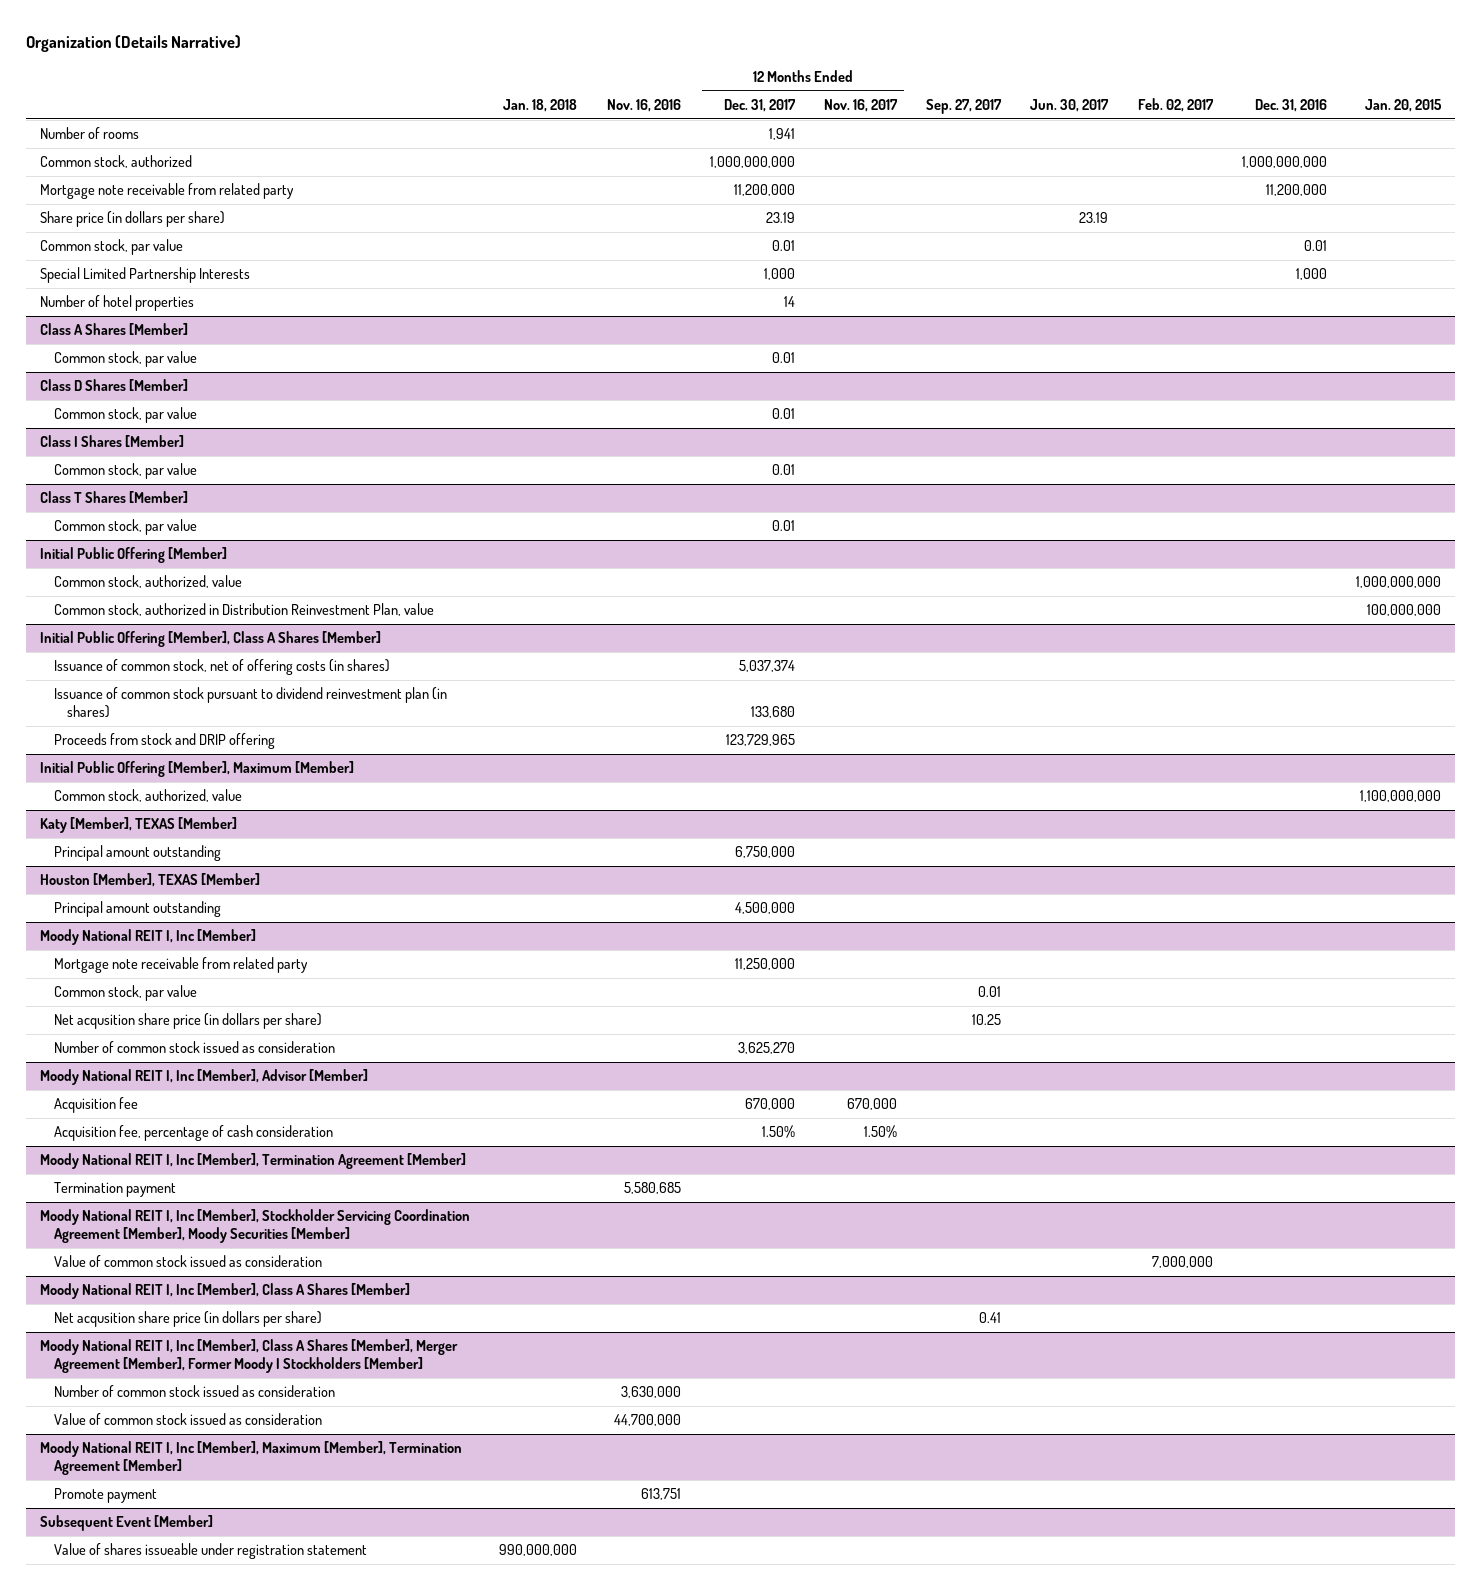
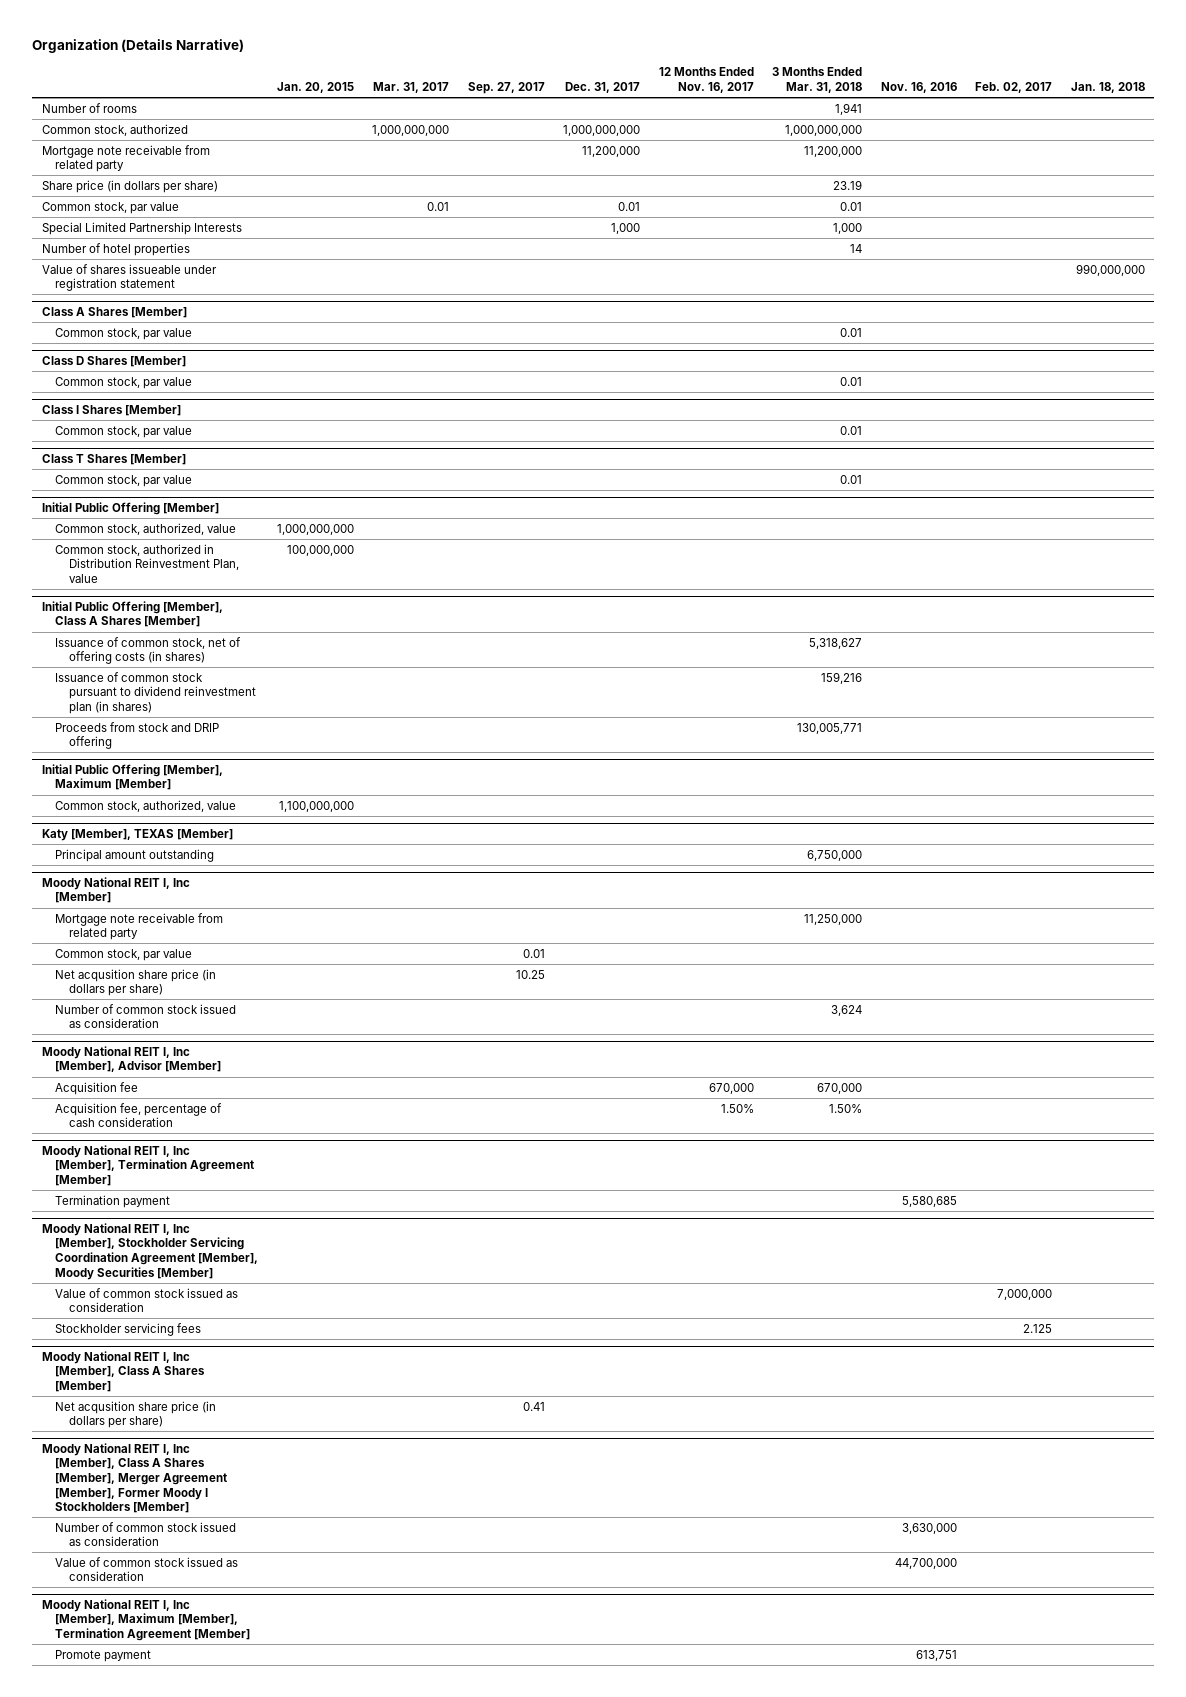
- | Jan. 18, 2018 | Nov. 16, 2016 | 12 Months Ended Dec. 31, 2017 | 12 Months Ended Nov. 16, 2017 | Sep. 27, 2017 | Jun. 30, 2017 | Feb. 02, 2017 | Dec. 31, 2016 | Jan. 20, 2015
+ | Jan. 20, 2015 | Mar. 31, 2017 | Sep. 27, 2017 | Dec. 31, 2017 | 12 Months Ended Nov. 16, 2017 | 3 Months Ended Mar. 31, 2018 | Nov. 16, 2016 | Feb. 02, 2017 | Jan. 18, 2018
+ Value of shares issueable under registration statement | | | | | | | | | 990,000,000
- Houston [Member], TEXAS [Member]
- Principal amount outstanding | | | 4,500,000 | | | | | |
@ Moody National REIT I, Inc [Member], Stockholder Servicing Coordination Agreement [Member], Moody Securities [Member]
+ Stockholder servicing fees | | | | | | | | 2.125 |
- Subsequent Event [Member]
- Value of shares issueable under registration statement | 990,000,000 | | | | | | | |

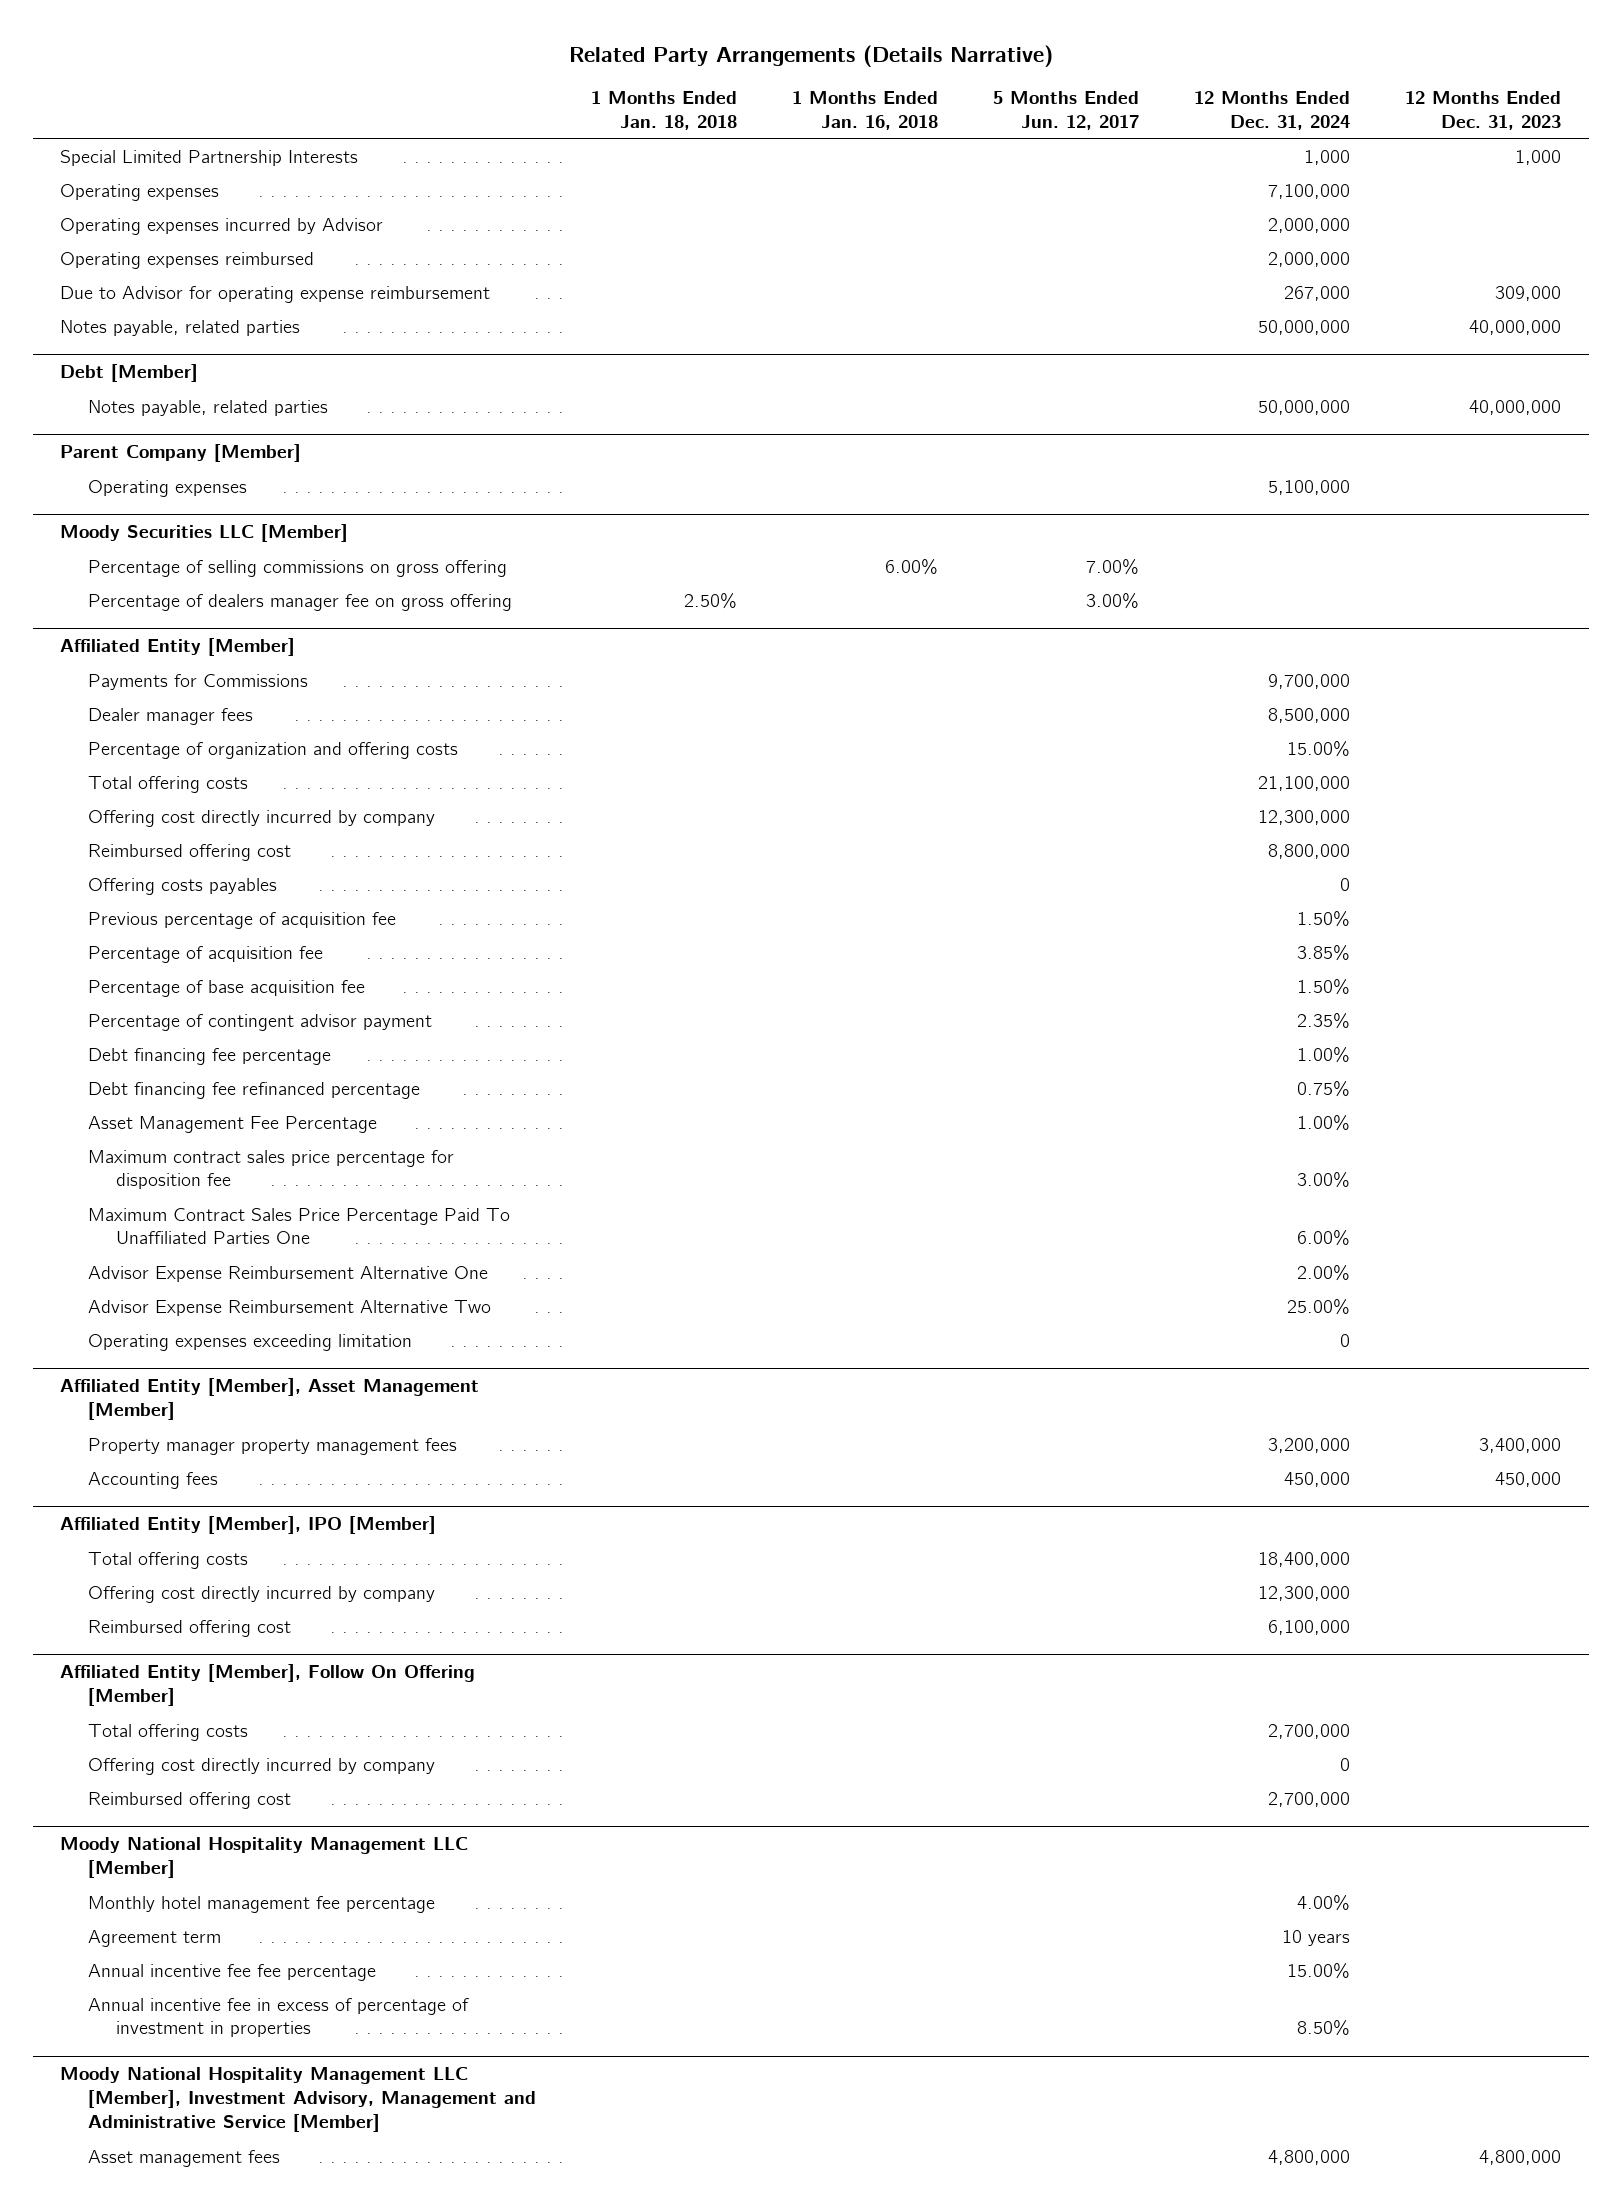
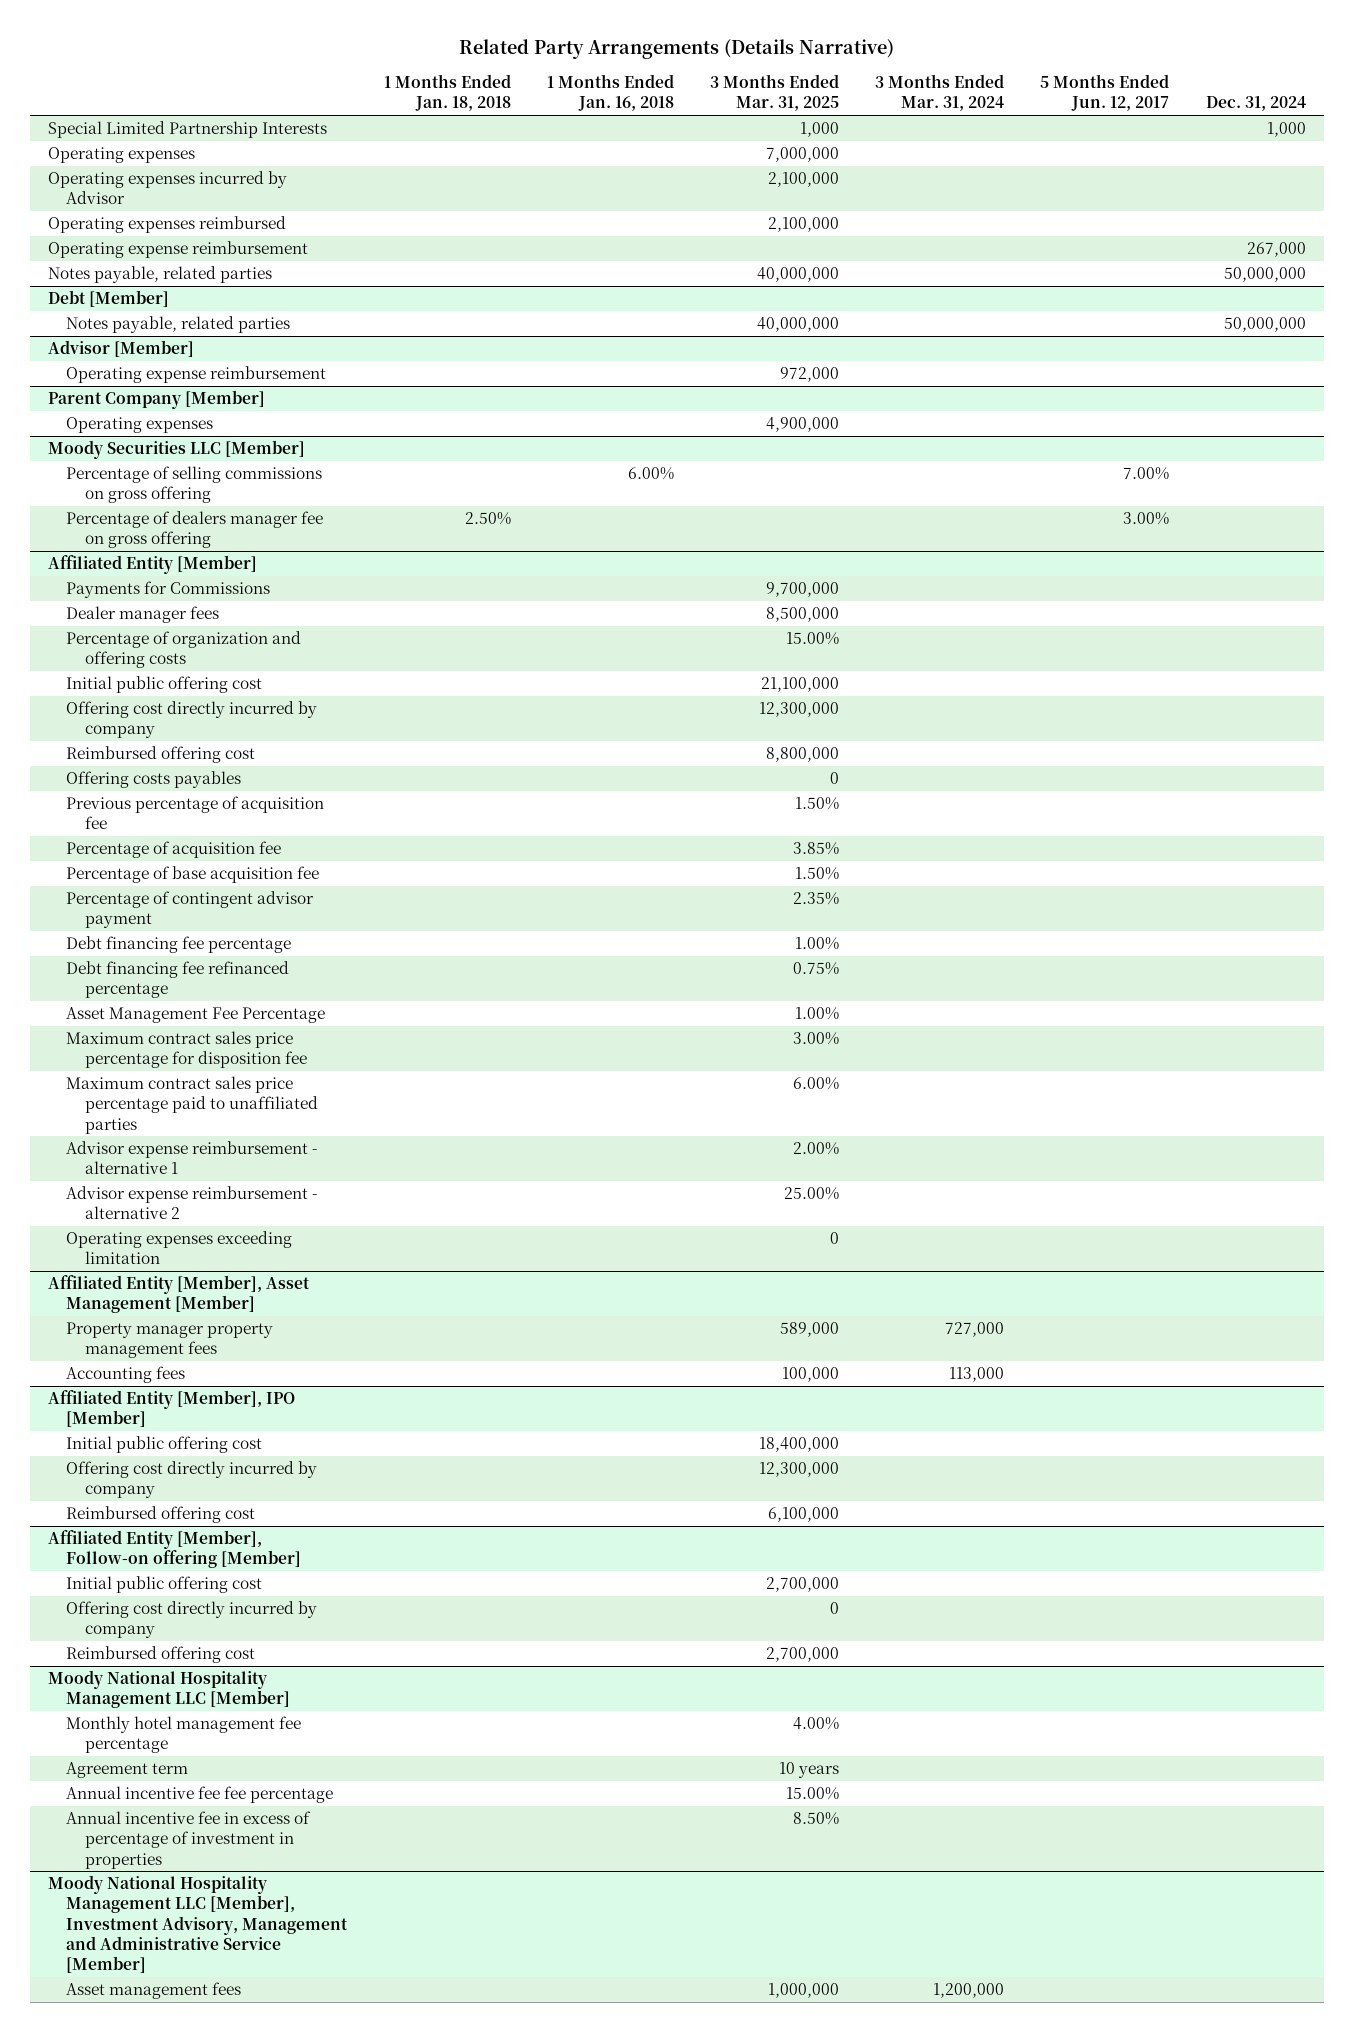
- | 1 Months Ended Jan. 18, 2018 | 1 Months Ended Jan. 16, 2018 | 5 Months Ended Jun. 12, 2017 | 12 Months Ended Dec. 31, 2024 | 12 Months Ended Dec. 31, 2023
+ | 1 Months Ended Jan. 18, 2018 | 1 Months Ended Jan. 16, 2018 | 3 Months Ended Mar. 31, 2025 | 3 Months Ended Mar. 31, 2024 | 5 Months Ended Jun. 12, 2017 | Dec. 31, 2024
- Due to Advisor for operating expense reimbursement | | | | 267,000 | 309,000
+ Operating expense reimbursement | | | | | | 267,000
+ Advisor [Member]
+ Operating expense reimbursement | | | 972,000 | | |
@ Affiliated Entity [Member]
- Total offering costs | | | | 21,100,000 |
+ Initial public offering cost | | | 21,100,000 | | |
- Maximum Contract Sales Price Percentage Paid To Unaffiliated Parties One | | | | 6.00% |
- Advisor Expense Reimbursement Alternative One | | | | 2.00% |
- Advisor Expense Reimbursement Alternative Two | | | | 25.00% |
+ Maximum contract sales price percentage paid to unaffiliated parties | | | 6.00% | | |
+ Advisor expense reimbursement - alternative 1 | | | 2.00% | | |
+ Advisor expense reimbursement - alternative 2 | | | 25.00% | | |
@ Affiliated Entity [Member], IPO [Member]
- Total offering costs | | | | 18,400,000 |
+ Initial public offering cost | | | 18,400,000 | | |
- Affiliated Entity [Member], Follow On Offering [Member]
- Total offering costs | | | | 2,700,000 |
+ Affiliated Entity [Member], Follow-on offering [Member]
+ Initial public offering cost | | | 2,700,000 | | |

